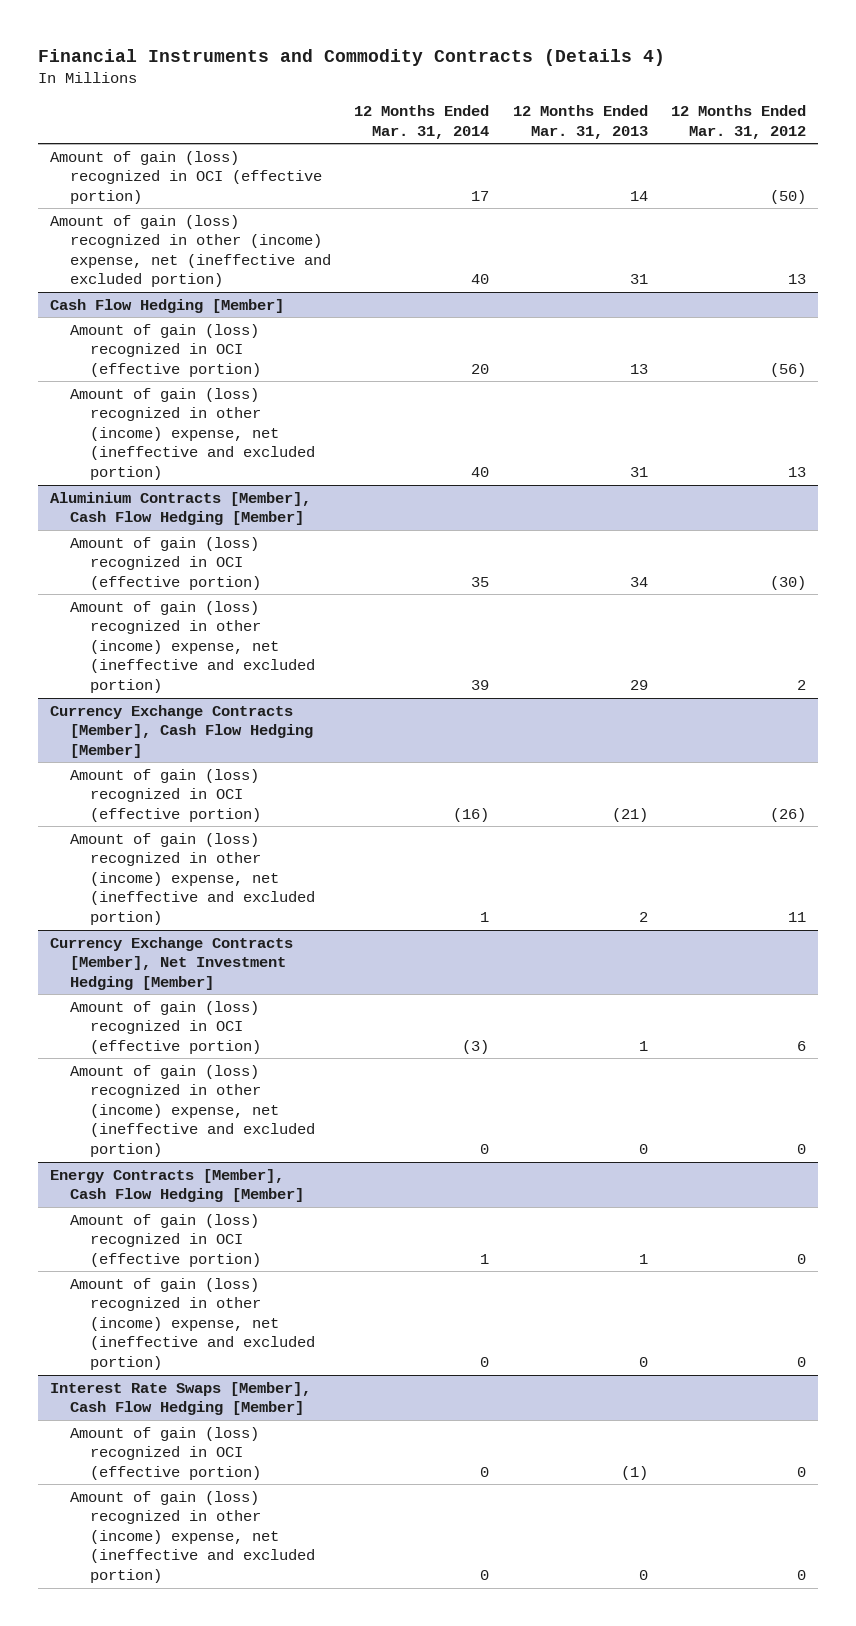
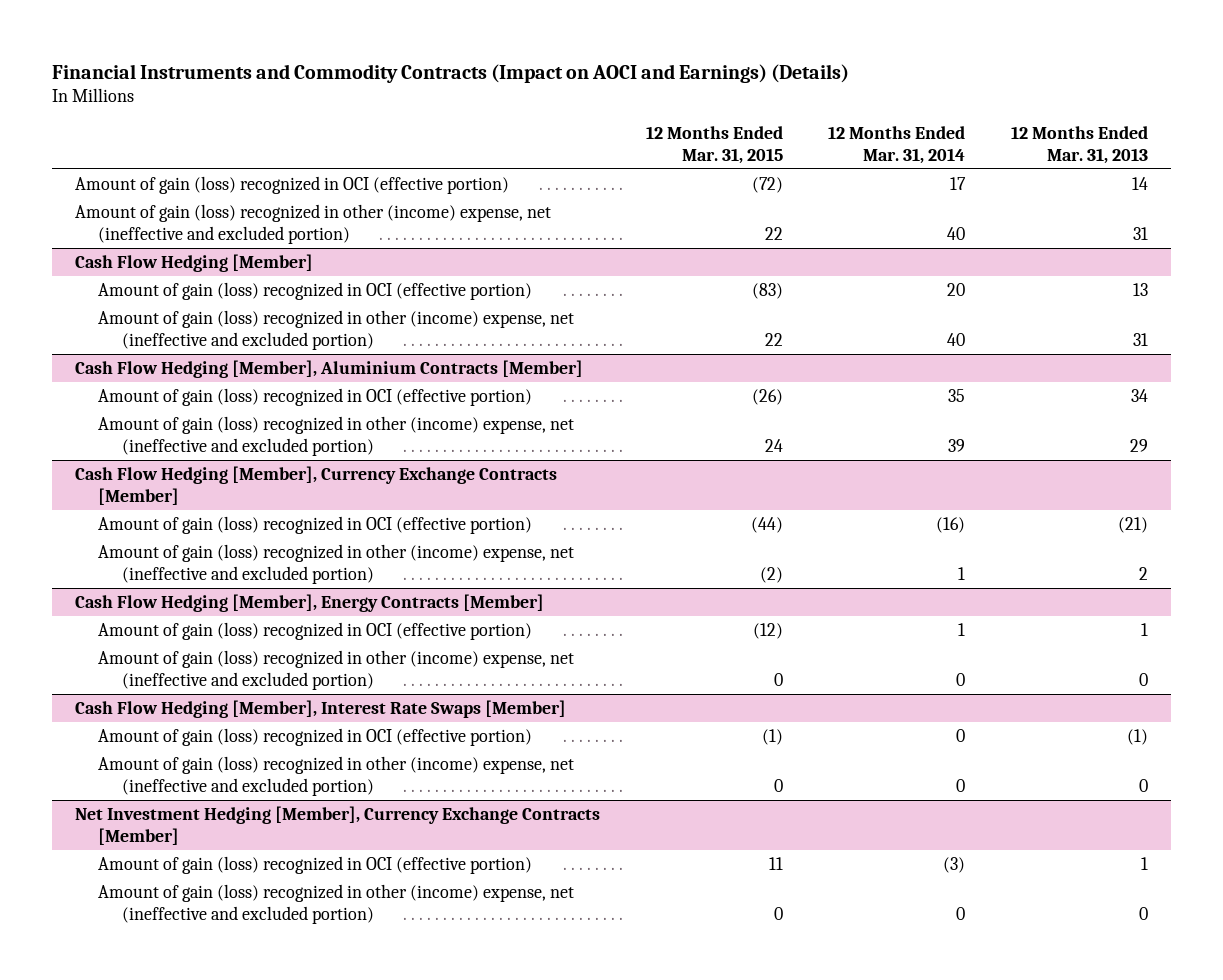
- Financial Instruments and Commodity Contracts (Details 4)
+ Financial Instruments and Commodity Contracts (Impact on AOCI and Earnings) (Details)
- | 12 Months Ended Mar. 31, 2014 | 12 Months Ended Mar. 31, 2013 | 12 Months Ended Mar. 31, 2012
+ | 12 Months Ended Mar. 31, 2015 | 12 Months Ended Mar. 31, 2014 | 12 Months Ended Mar. 31, 2013
- Aluminium Contracts [Member], Cash Flow Hedging [Member]
+ Cash Flow Hedging [Member], Aluminium Contracts [Member]
- Currency Exchange Contracts [Member], Cash Flow Hedging [Member]
+ Cash Flow Hedging [Member], Currency Exchange Contracts [Member]
- Currency Exchange Contracts [Member], Net Investment Hedging [Member]
- Amount of gain (loss) recognized in OCI (effective portion) | (3) | 1 | 6
- Amount of gain (loss) recognized in other (income) expense, net (ineffective and excluded portion) | 0 | 0 | 0
- Energy Contracts [Member], Cash Flow Hedging [Member]
+ Cash Flow Hedging [Member], Energy Contracts [Member]
- Interest Rate Swaps [Member], Cash Flow Hedging [Member]
+ Cash Flow Hedging [Member], Interest Rate Swaps [Member]
+ Net Investment Hedging [Member], Currency Exchange Contracts [Member]
+ Amount of gain (loss) recognized in OCI (effective portion) | 11 | (3) | 1
+ Amount of gain (loss) recognized in other (income) expense, net (ineffective and excluded portion) | 0 | 0 | 0

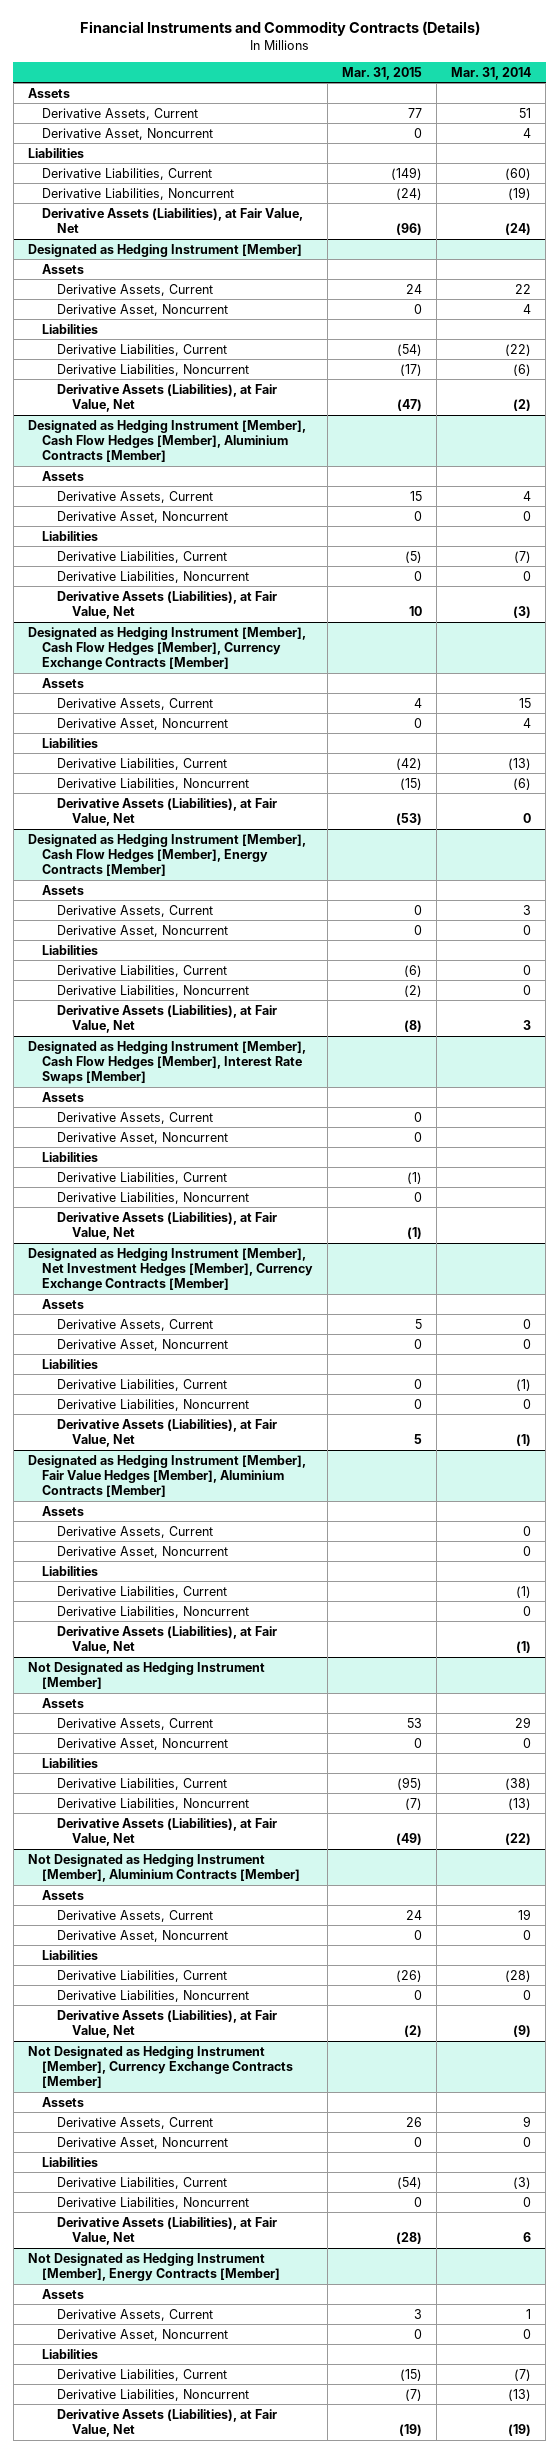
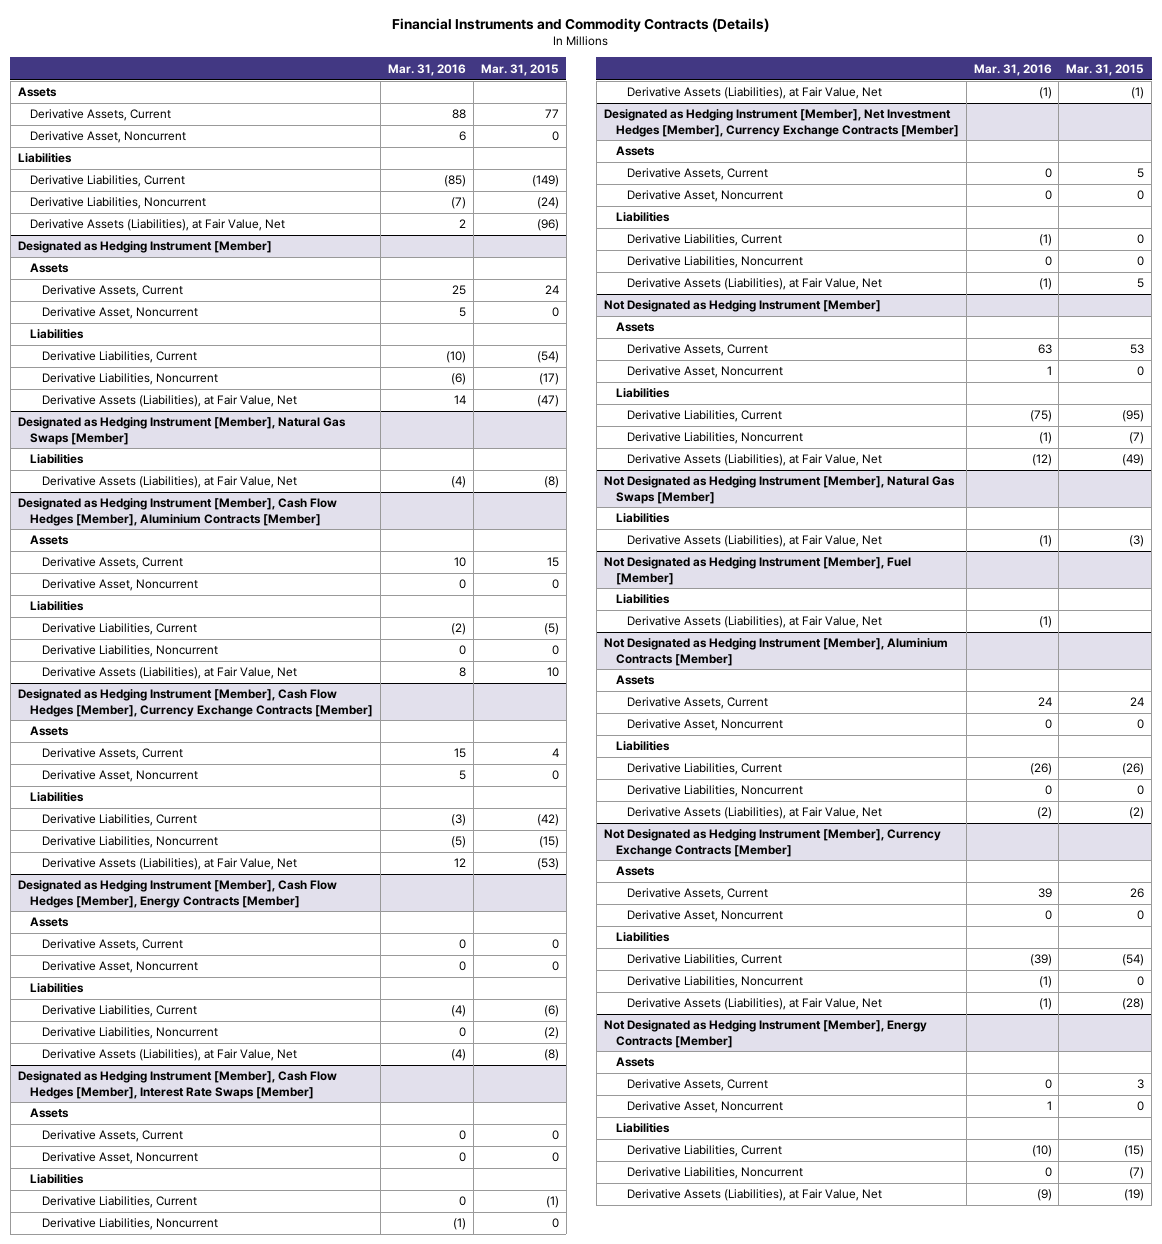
- | Mar. 31, 2015 | Mar. 31, 2014
+ | Mar. 31, 2016 | Mar. 31, 2015
+ Designated as Hedging Instrument [Member], Natural Gas Swaps [Member]
+ Liabilities
+ Derivative Assets (Liabilities), at Fair Value, Net | (4) | (8)
- Designated as Hedging Instrument [Member], Fair Value Hedges [Member], Aluminium Contracts [Member]
- Assets
- Derivative Assets, Current | | 0
- Derivative Asset, Noncurrent | | 0
- Liabilities
- Derivative Liabilities, Current | | (1)
- Derivative Liabilities, Noncurrent | | 0
- Derivative Assets (Liabilities), at Fair Value, Net | | (1)
+ Not Designated as Hedging Instrument [Member], Natural Gas Swaps [Member]
+ Liabilities
+ Derivative Assets (Liabilities), at Fair Value, Net | (1) | (3)
+ Not Designated as Hedging Instrument [Member], Fuel [Member]
+ Liabilities
+ Derivative Assets (Liabilities), at Fair Value, Net | (1) |

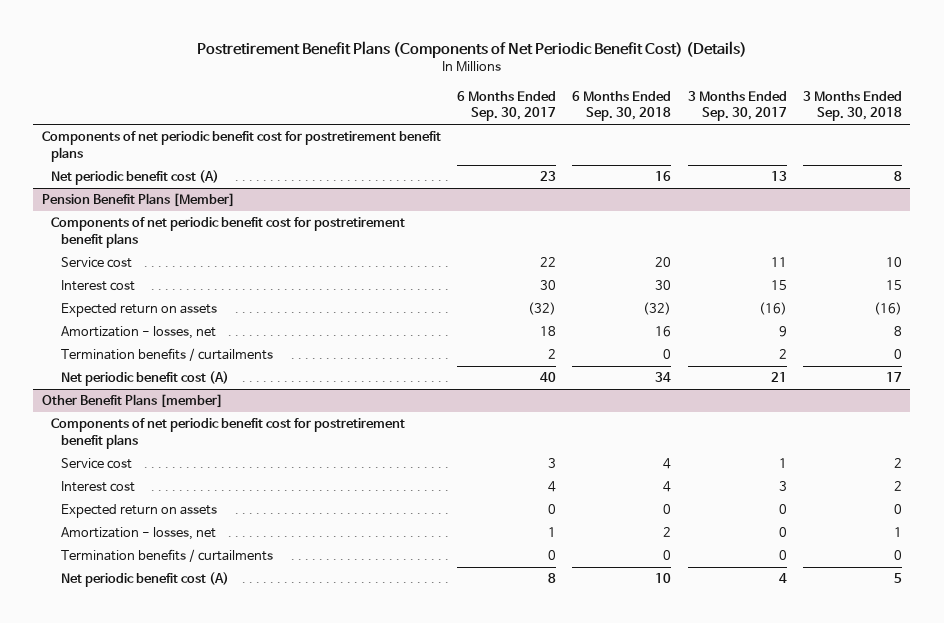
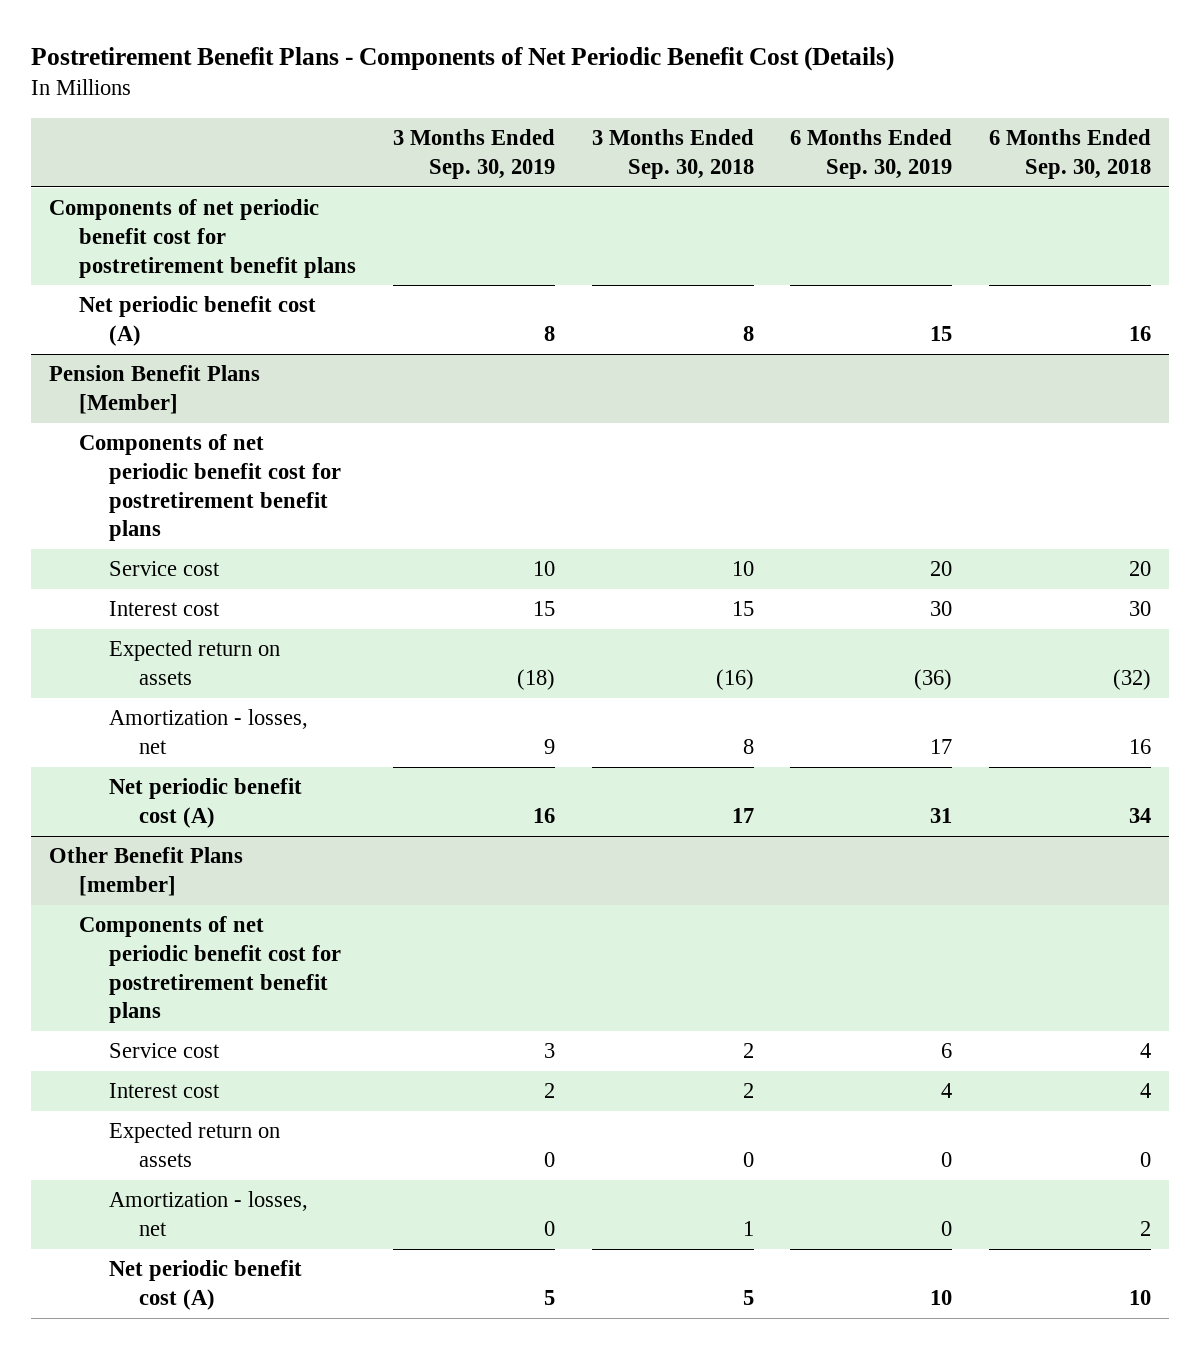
- Postretirement Benefit Plans (Components of Net Periodic Benefit Cost) (Details)
+ Postretirement Benefit Plans - Components of Net Periodic Benefit Cost (Details)
- | 6 Months Ended Sep. 30, 2017 | 6 Months Ended Sep. 30, 2018 | 3 Months Ended Sep. 30, 2017 | 3 Months Ended Sep. 30, 2018
+ | 3 Months Ended Sep. 30, 2019 | 3 Months Ended Sep. 30, 2018 | 6 Months Ended Sep. 30, 2019 | 6 Months Ended Sep. 30, 2018
@ Pension Benefit Plans [Member]
- Termination benefits / curtailments | 2 | 0 | 2 | 0
@ Other Benefit Plans [member]
- Termination benefits / curtailments | 0 | 0 | 0 | 0

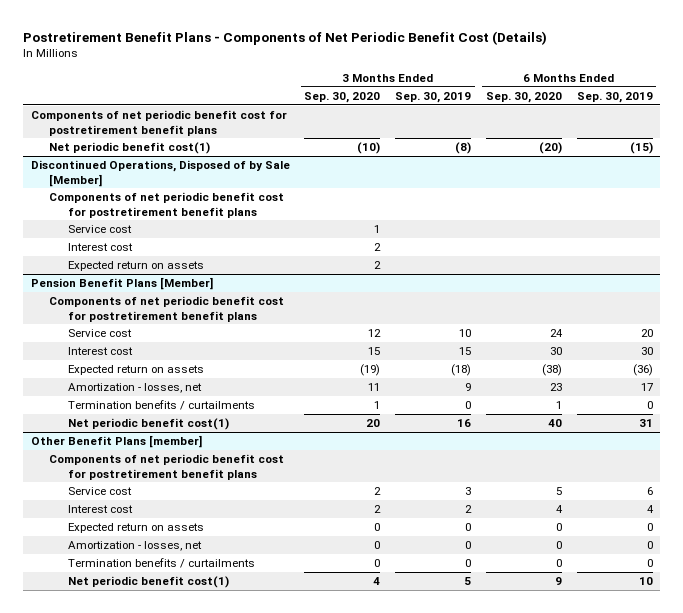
- | 3 Months Ended Sep. 30, 2019 | 3 Months Ended Sep. 30, 2018 | 6 Months Ended Sep. 30, 2019 | 6 Months Ended Sep. 30, 2018
+ | 3 Months Ended Sep. 30, 2020 | 3 Months Ended Sep. 30, 2019 | 6 Months Ended Sep. 30, 2020 | 6 Months Ended Sep. 30, 2019
- Net periodic benefit cost (A) | 8 | 8 | 15 | 16
+ Net periodic benefit cost(1) | (10) | (8) | (20) | (15)
+ Discontinued Operations, Disposed of by Sale [Member]
+ Components of net periodic benefit cost for postretirement benefit plans
+ Service cost | 1 | | |
+ Interest cost | 2 | | |
+ Expected return on assets | 2 | | |
@ Pension Benefit Plans [Member]
- Net periodic benefit cost (A) | 16 | 17 | 31 | 34
+ Termination benefits / curtailments | 1 | 0 | 1 | 0
+ Net periodic benefit cost(1) | 20 | 16 | 40 | 31
@ Other Benefit Plans [member]
- Net periodic benefit cost (A) | 5 | 5 | 10 | 10
+ Termination benefits / curtailments | 0 | 0 | 0 | 0
+ Net periodic benefit cost(1) | 4 | 5 | 9 | 10

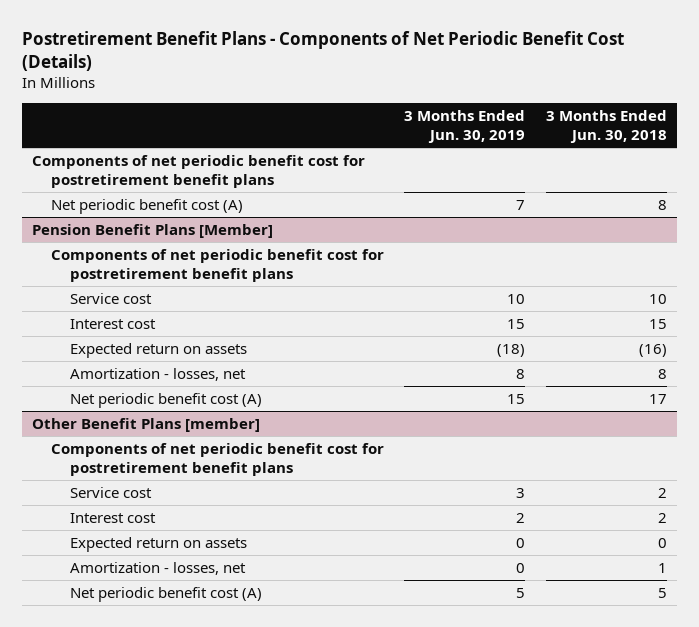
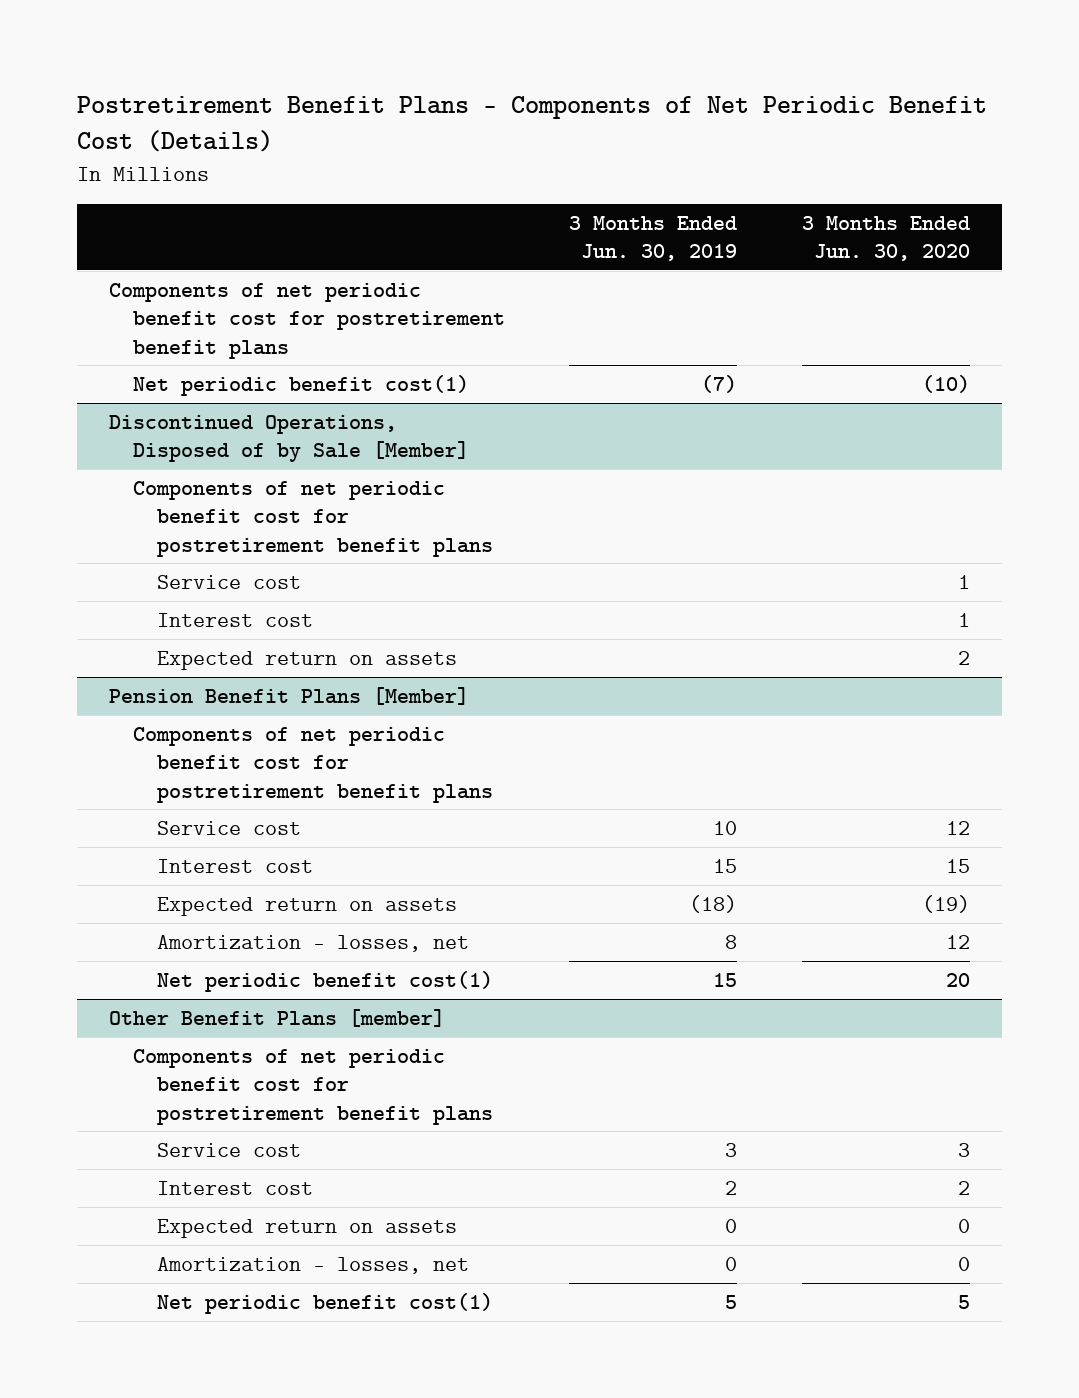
- | 3 Months Ended Jun. 30, 2019 | 3 Months Ended Jun. 30, 2018
+ | 3 Months Ended Jun. 30, 2019 | 3 Months Ended Jun. 30, 2020
- Net periodic benefit cost (A) | 7 | 8
+ Net periodic benefit cost(1) | (7) | (10)
+ Discontinued Operations, Disposed of by Sale [Member]
+ Components of net periodic benefit cost for postretirement benefit plans
+ Service cost | | 1
+ Interest cost | | 1
+ Expected return on assets | | 2
@ Pension Benefit Plans [Member]
- Net periodic benefit cost (A) | 15 | 17
+ Net periodic benefit cost(1) | 15 | 20
@ Other Benefit Plans [member]
- Net periodic benefit cost (A) | 5 | 5
+ Net periodic benefit cost(1) | 5 | 5

